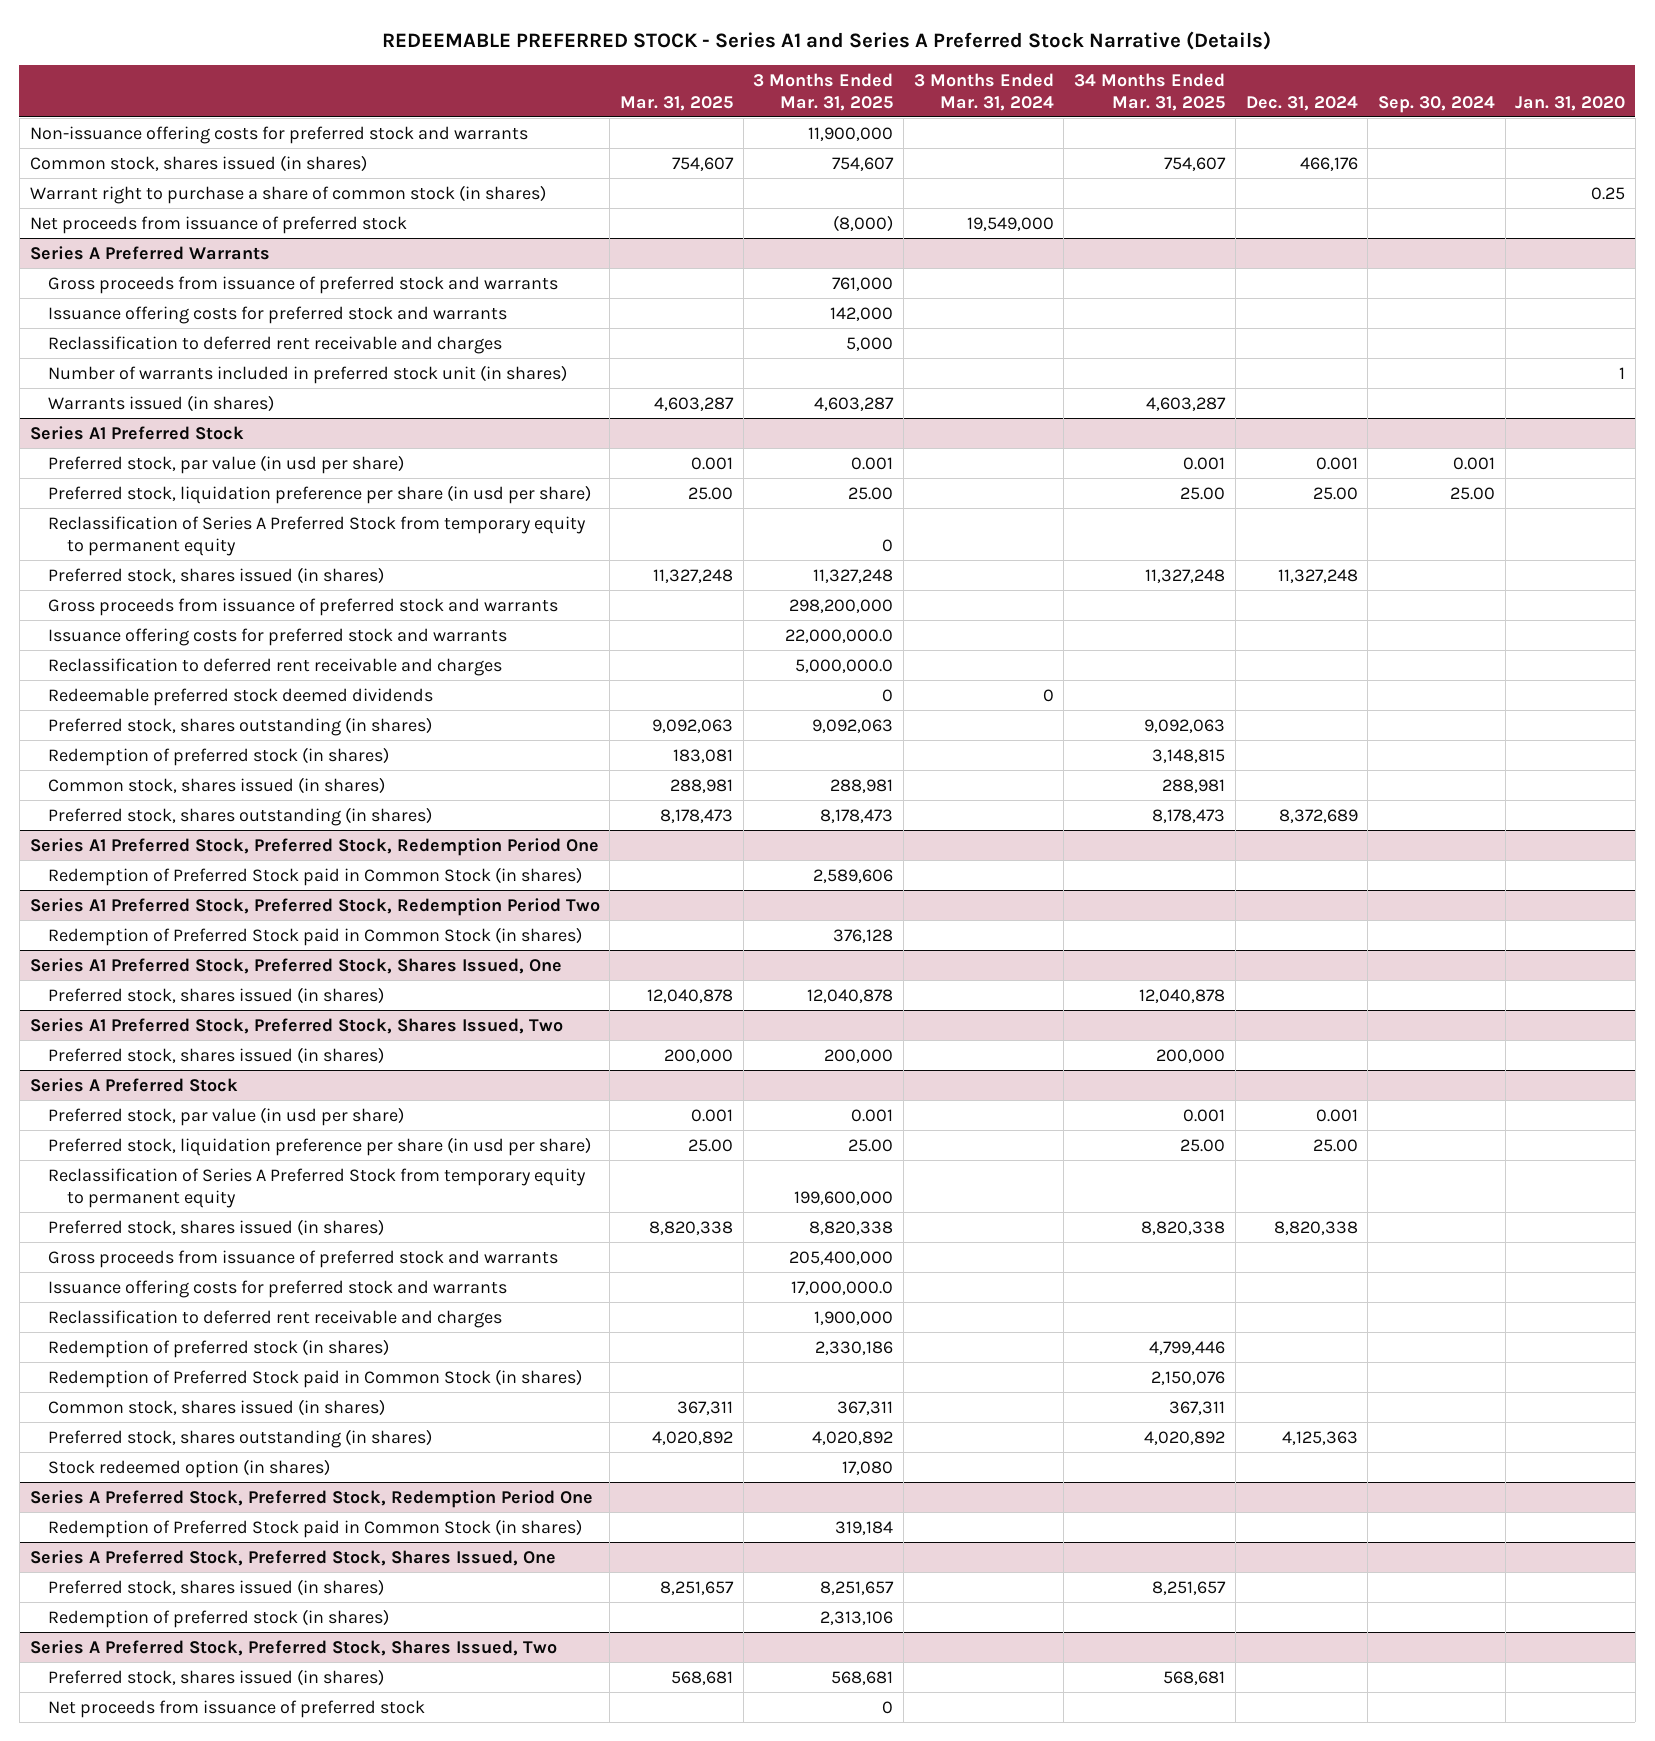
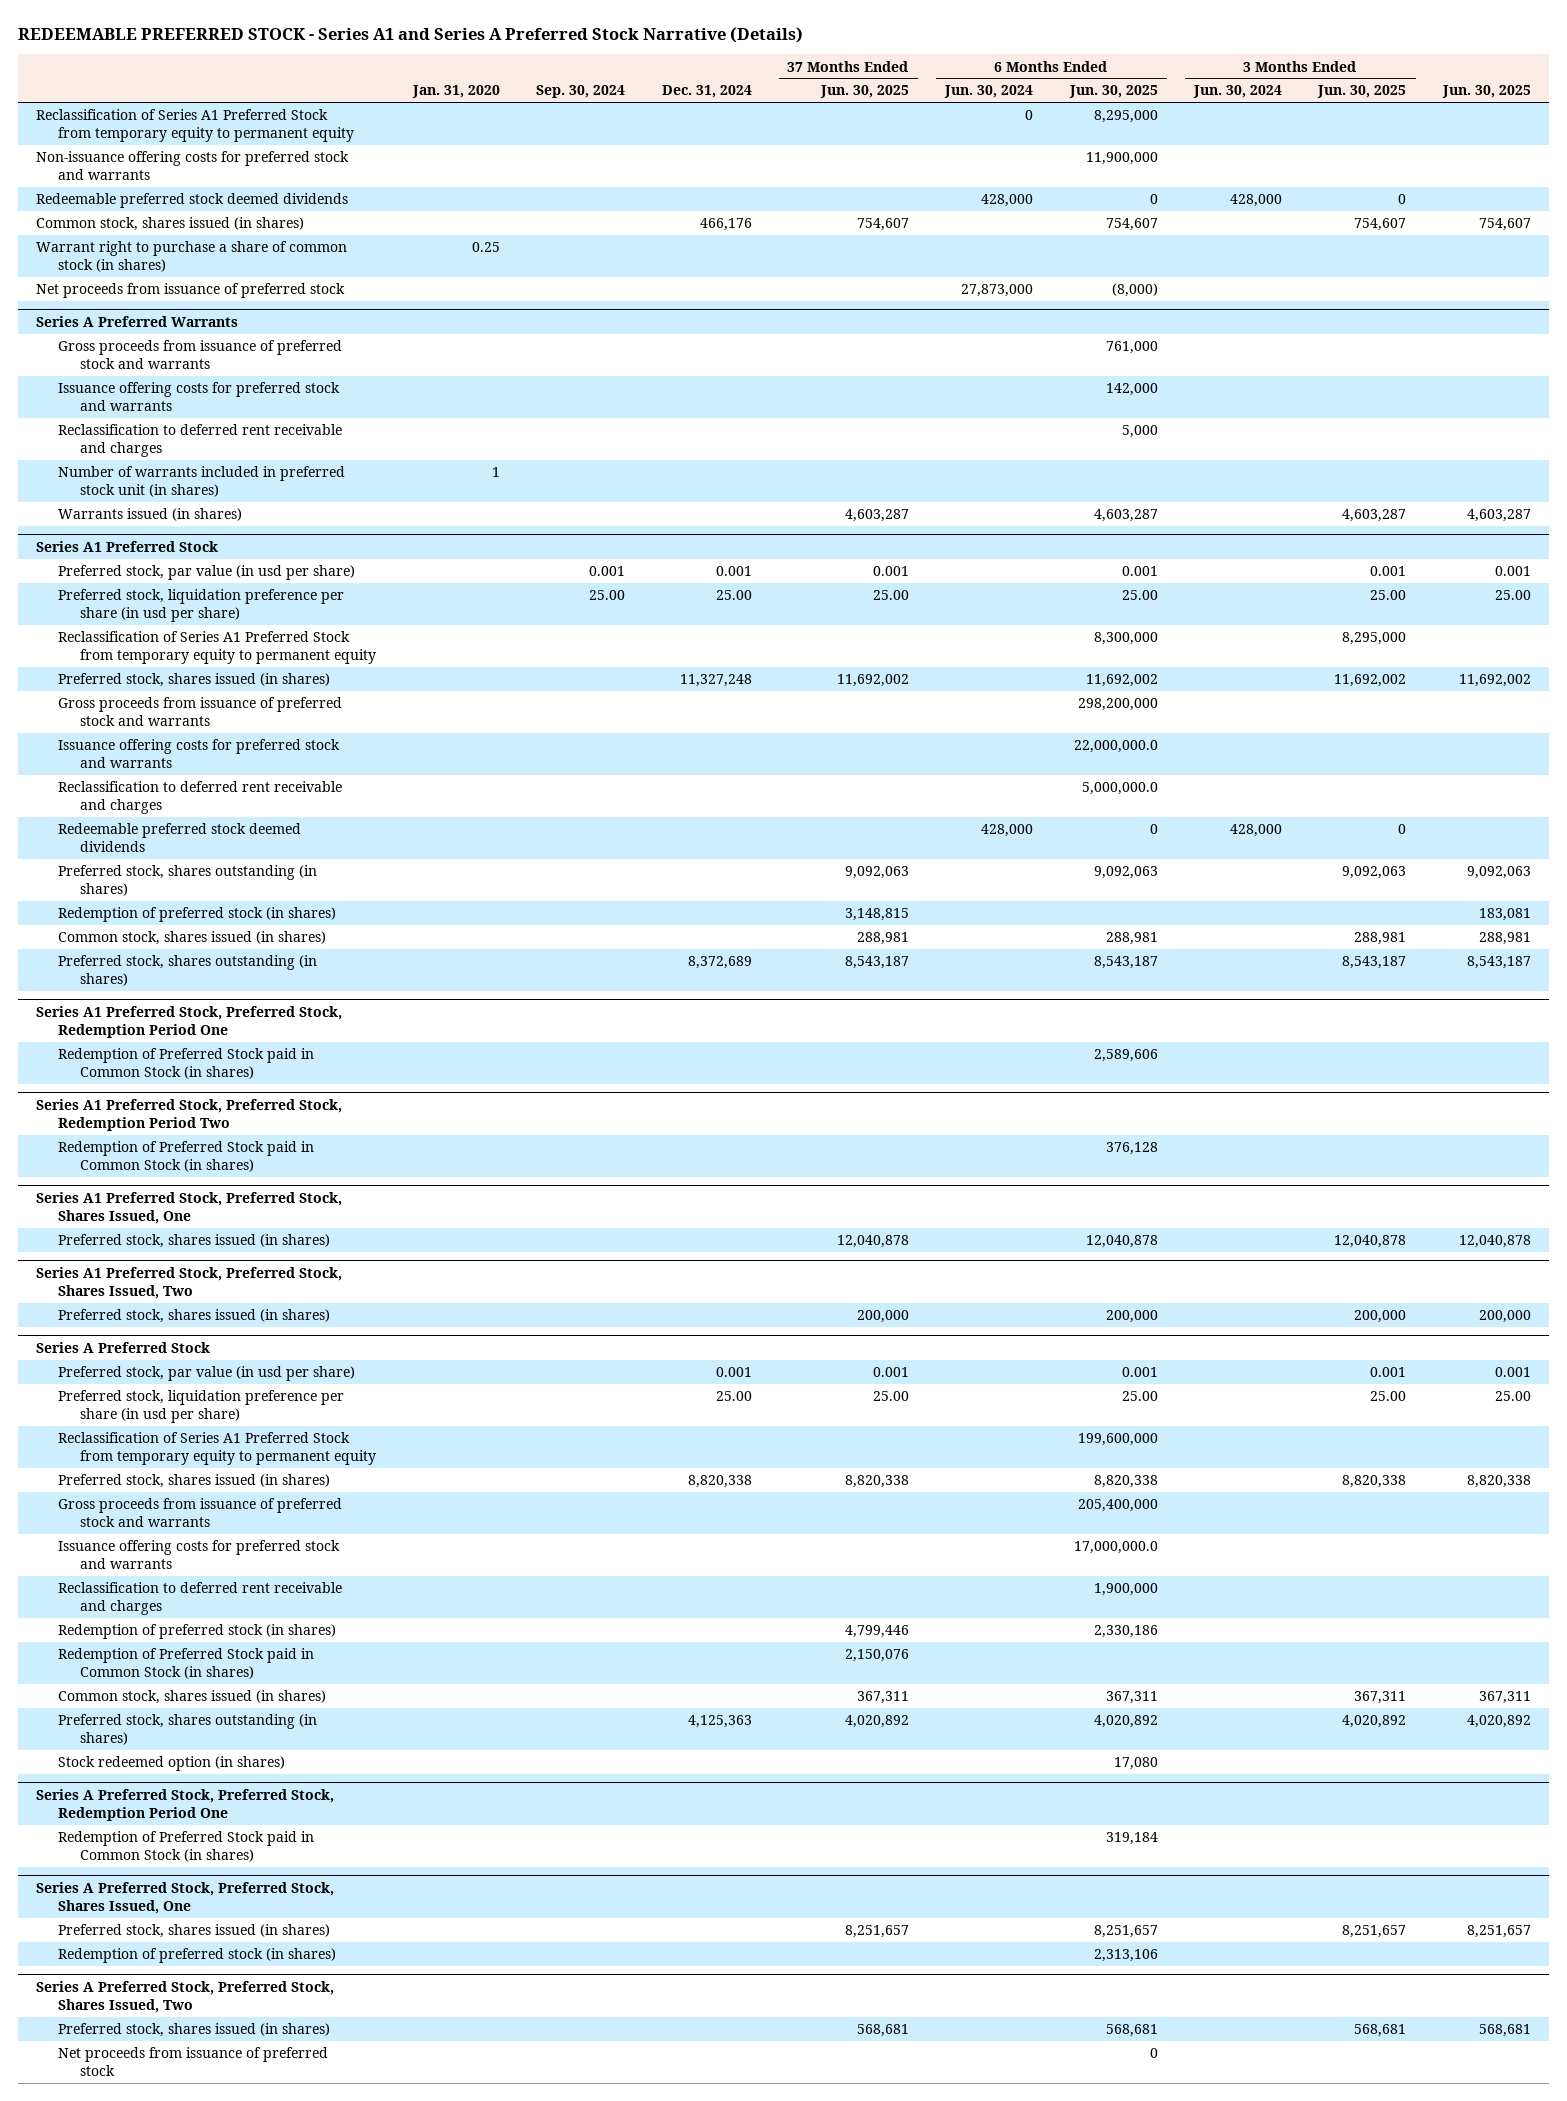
- | Mar. 31, 2025 | 3 Months Ended Mar. 31, 2025 | 3 Months Ended Mar. 31, 2024 | 34 Months Ended Mar. 31, 2025 | Dec. 31, 2024 | Sep. 30, 2024 | Jan. 31, 2020
+ | Jan. 31, 2020 | Sep. 30, 2024 | Dec. 31, 2024 | 37 Months Ended Jun. 30, 2025 | 6 Months Ended Jun. 30, 2024 | 6 Months Ended Jun. 30, 2025 | 3 Months Ended Jun. 30, 2024 | 3 Months Ended Jun. 30, 2025 | Jun. 30, 2025
+ Reclassification of Series A1 Preferred Stock from temporary equity to permanent equity | | | | | 0 | 8,295,000 | | |
+ Redeemable preferred stock deemed dividends | | | | | 428,000 | 0 | 428,000 | 0 |
@ Series A1 Preferred Stock
- Reclassification of Series A Preferred Stock from temporary equity to permanent equity | | 0 | | | | |
+ Reclassification of Series A1 Preferred Stock from temporary equity to permanent equity | | | | | | 8,300,000 | | 8,295,000 |
@ Series A Preferred Stock
- Reclassification of Series A Preferred Stock from temporary equity to permanent equity | | 199,600,000 | | | | |
+ Reclassification of Series A1 Preferred Stock from temporary equity to permanent equity | | | | | | 199,600,000 | | |

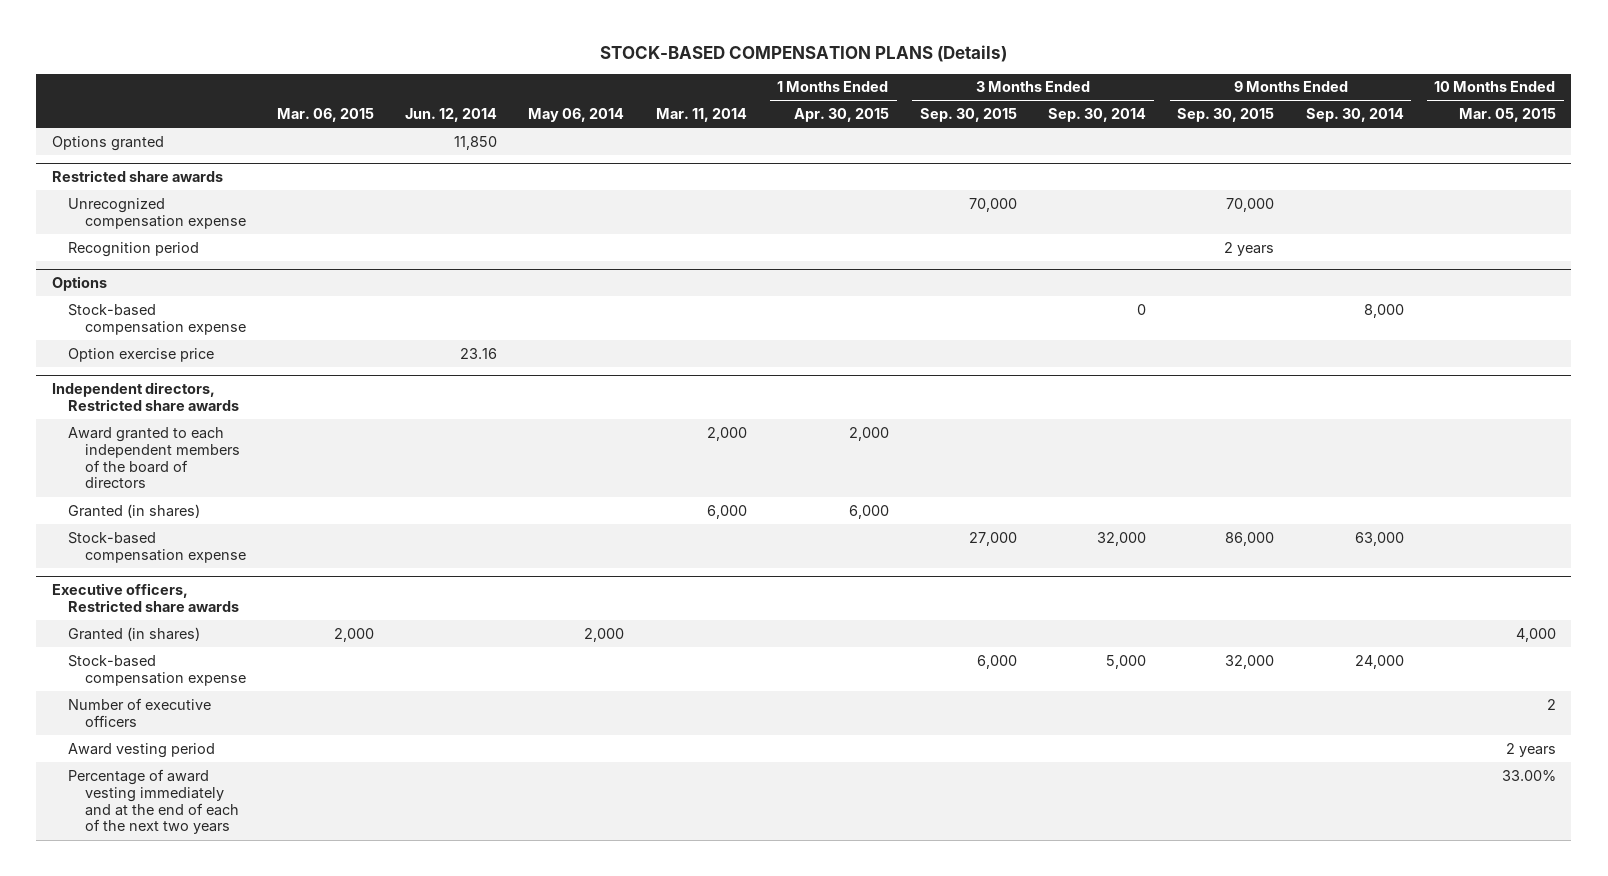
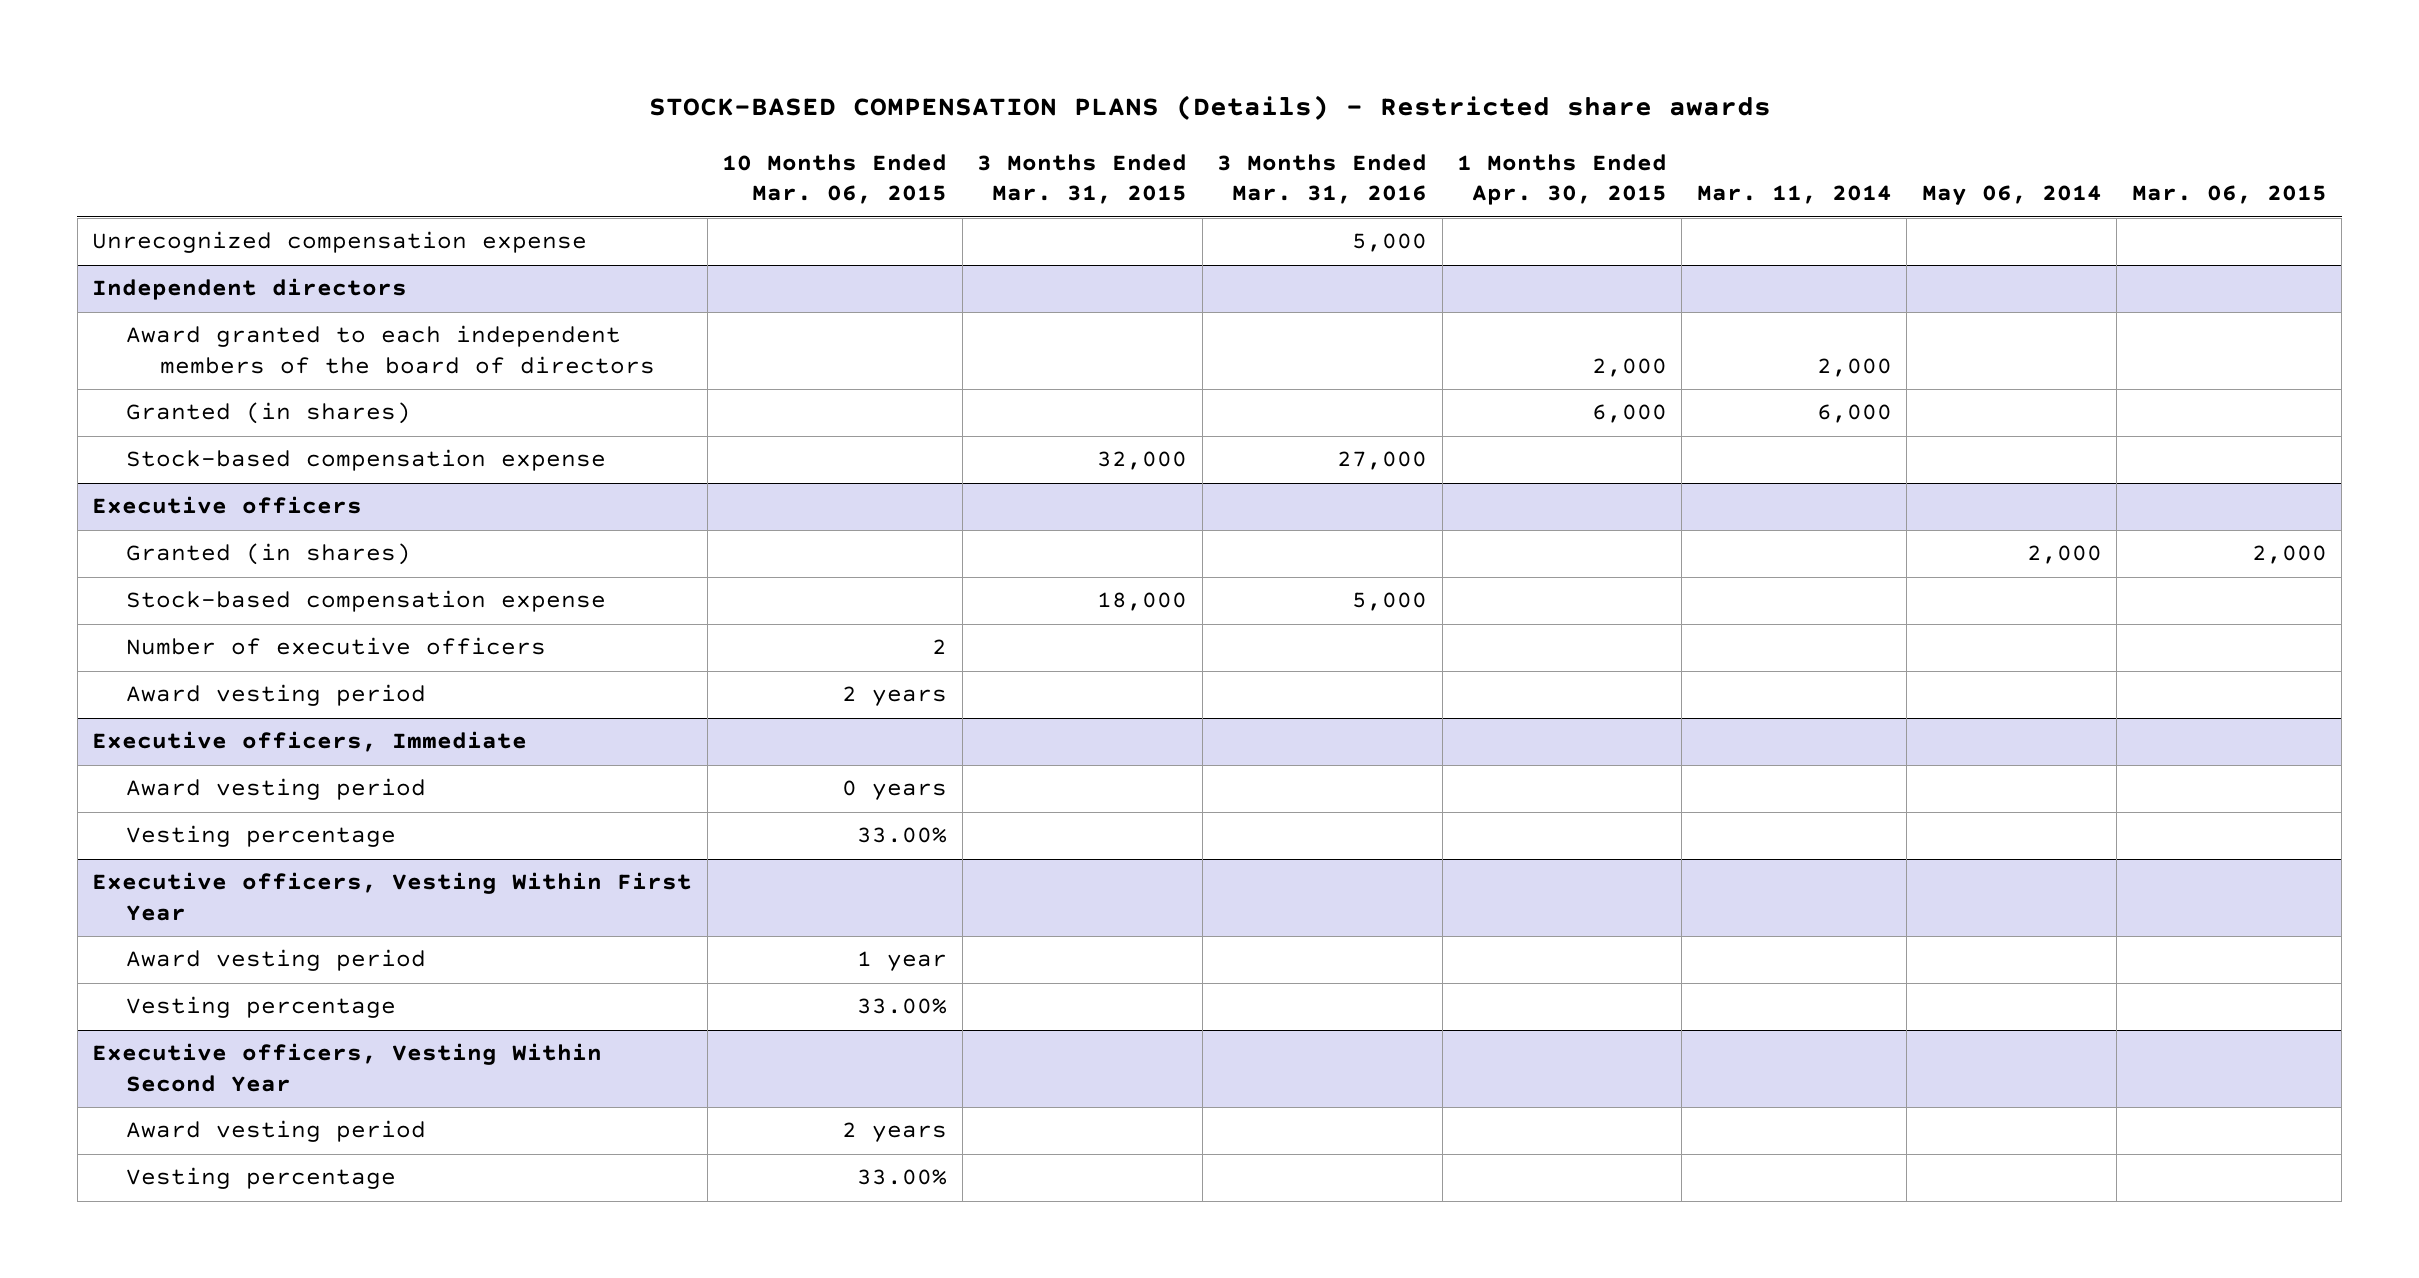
- STOCK-BASED COMPENSATION PLANS (Details)
+ STOCK-BASED COMPENSATION PLANS (Details) - Restricted share awards
- | Mar. 06, 2015 | Jun. 12, 2014 | May 06, 2014 | Mar. 11, 2014 | 1 Months Ended Apr. 30, 2015 | 3 Months Ended Sep. 30, 2015 | 3 Months Ended Sep. 30, 2014 | 9 Months Ended Sep. 30, 2015 | 9 Months Ended Sep. 30, 2014 | 10 Months Ended Mar. 05, 2015
+ | 10 Months Ended Mar. 06, 2015 | 3 Months Ended Mar. 31, 2015 | 3 Months Ended Mar. 31, 2016 | 1 Months Ended Apr. 30, 2015 | Mar. 11, 2014 | May 06, 2014 | Mar. 06, 2015
- Options granted | | 11,850 | | | | | | | |
- Restricted share awards
- Unrecognized compensation expense | | | | | | 70,000 | | 70,000 | |
- Recognition period | | | | | | | | 2 years | |
- Options
- Stock-based compensation expense | | | | | | | 0 | | 8,000 |
- Option exercise price | | 23.16 | | | | | | | |
- Independent directors, Restricted share awards
+ Unrecognized compensation expense | | | 5,000 | | | |
+ Independent directors
- Executive officers, Restricted share awards
+ Executive officers
- Percentage of award vesting immediately and at the end of each of the next two years | | | | | | | | | | 33.00%
+ Executive officers, Immediate
+ Award vesting period | 0 years | | | | | |
+ Vesting percentage | 33.00% | | | | | |
+ Executive officers, Vesting Within First Year
+ Award vesting period | 1 year | | | | | |
+ Vesting percentage | 33.00% | | | | | |
+ Executive officers, Vesting Within Second Year
+ Award vesting period | 2 years | | | | | |
+ Vesting percentage | 33.00% | | | | | |

